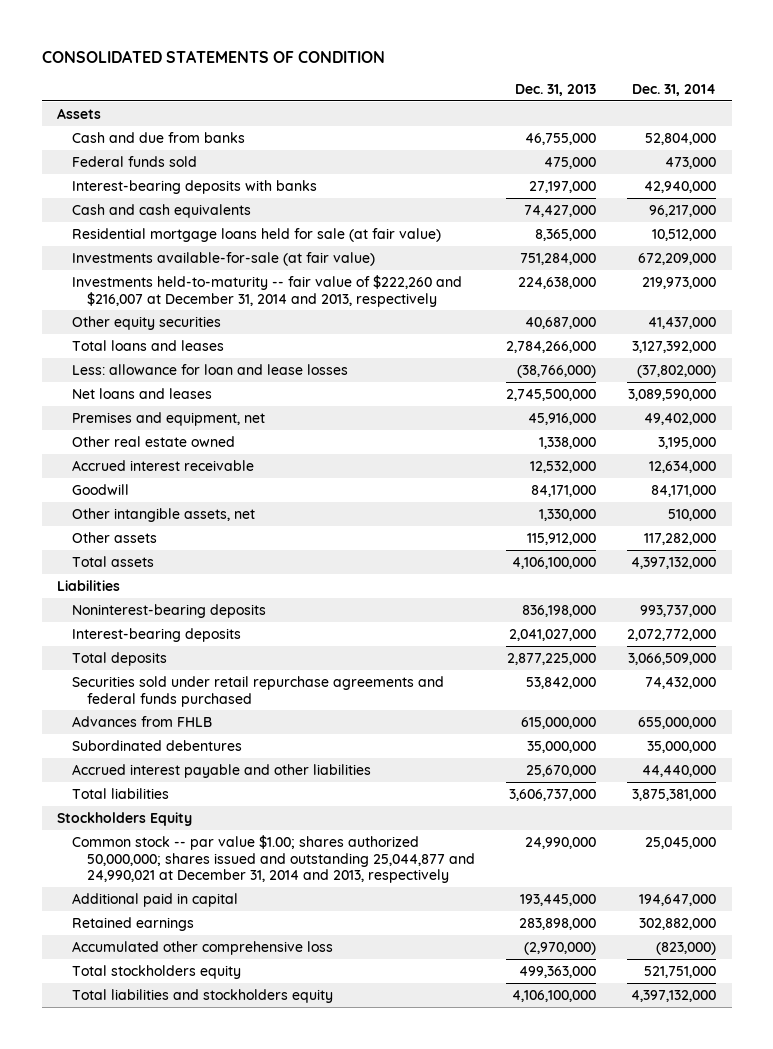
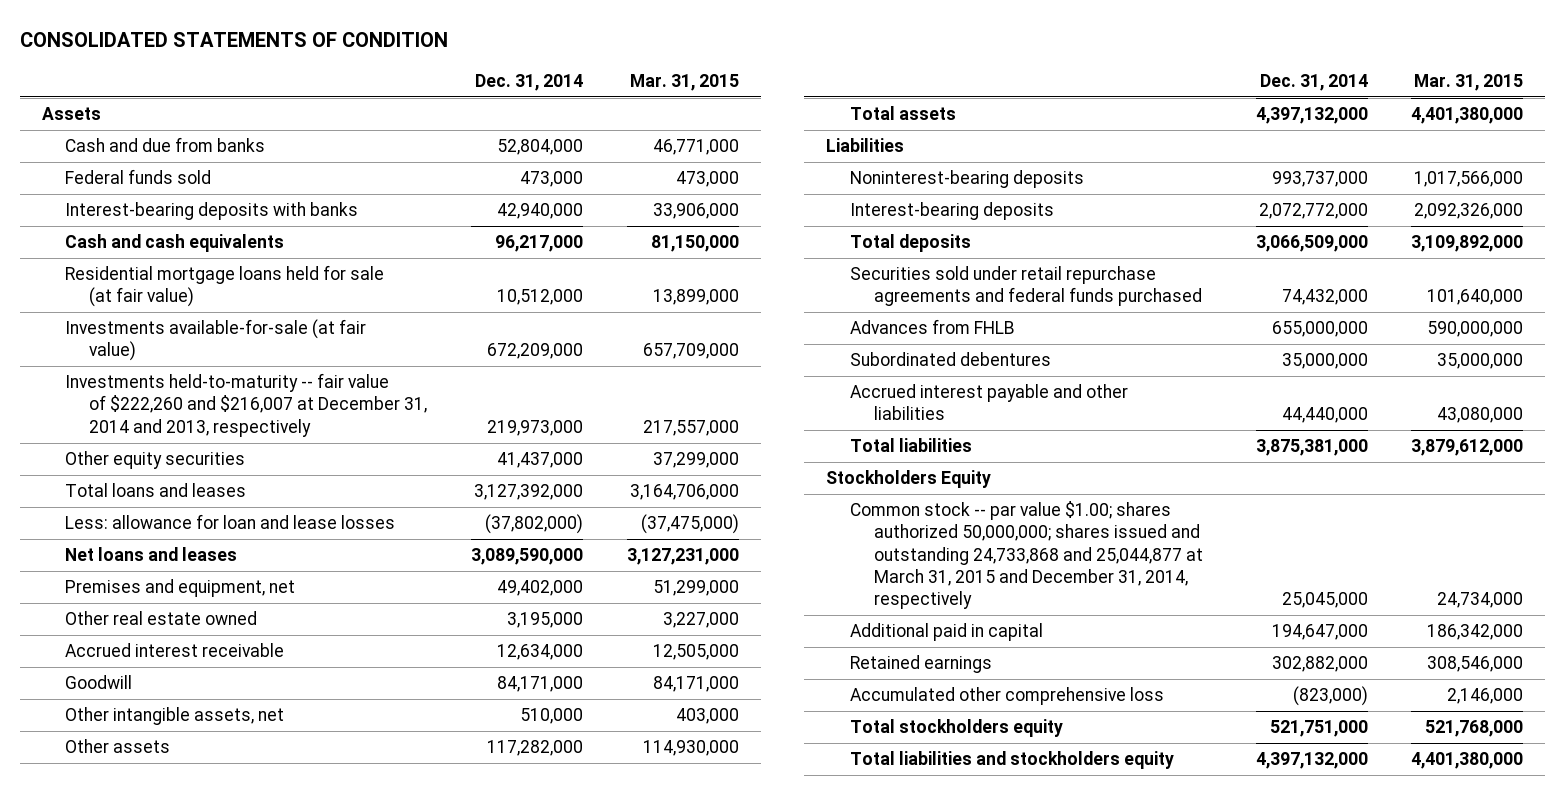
- | Dec. 31, 2013 | Dec. 31, 2014
+ | Dec. 31, 2014 | Mar. 31, 2015
- Common stock -- par value $1.00; shares authorized 50,000,000; shares issued and outstanding 25,044,877 and 24,990,021 at December 31, 2014 and 2013, respectively | 24,990,000 | 25,045,000
+ Common stock -- par value $1.00; shares authorized 50,000,000; shares issued and outstanding 24,733,868 and 25,044,877 at March 31, 2015 and December 31, 2014, respectively | 25,045,000 | 24,734,000

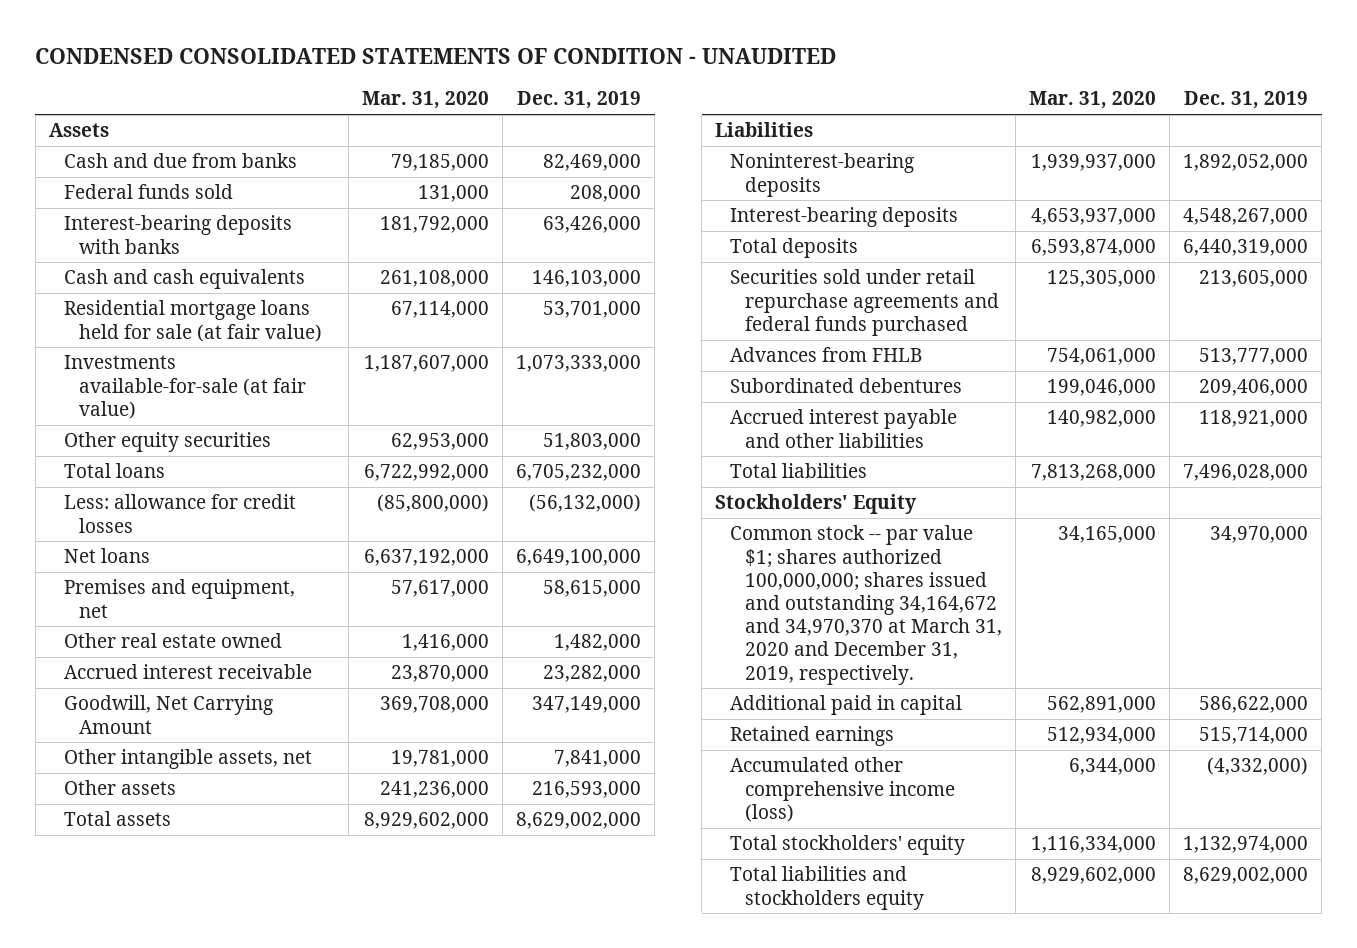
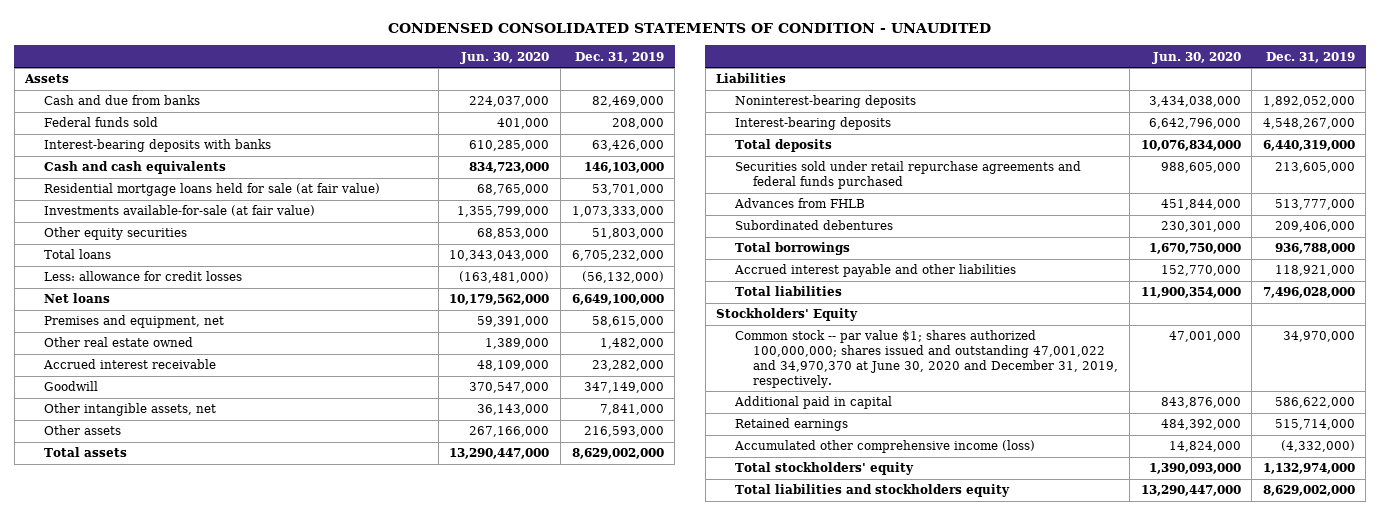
- | Mar. 31, 2020 | Dec. 31, 2019
+ | Jun. 30, 2020 | Dec. 31, 2019
- Goodwill, Net Carrying Amount | 369,708,000 | 347,149,000
+ Goodwill | 370,547,000 | 347,149,000
+ Total borrowings | 1,670,750,000 | 936,788,000
- Common stock -- par value $1; shares authorized 100,000,000; shares issued and outstanding 34,164,672 and 34,970,370 at March 31, 2020 and December 31, 2019, respectively. | 34,165,000 | 34,970,000
+ Common stock -- par value $1; shares authorized 100,000,000; shares issued and outstanding 47,001,022 and 34,970,370 at June 30, 2020 and December 31, 2019, respectively. | 47,001,000 | 34,970,000

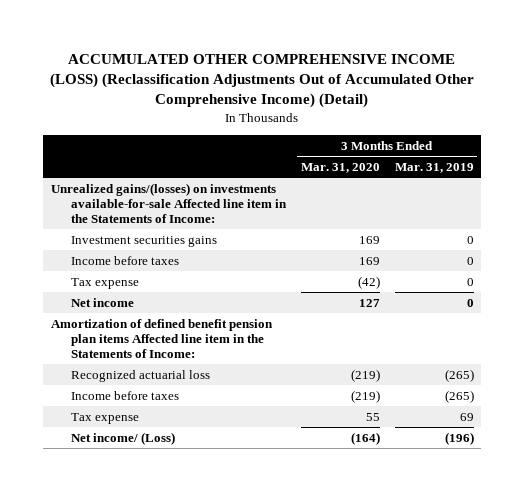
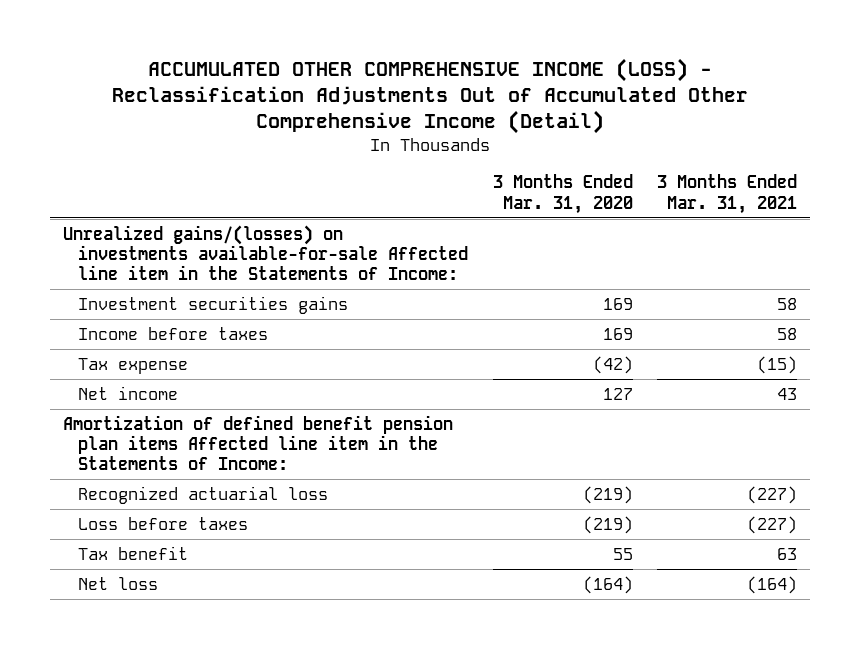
- ACCUMULATED OTHER COMPREHENSIVE INCOME (LOSS) (Reclassification Adjustments Out of Accumulated Other Comprehensive Income) (Detail)
+ ACCUMULATED OTHER COMPREHENSIVE INCOME (LOSS) - Reclassification Adjustments Out of Accumulated Other Comprehensive Income (Detail)
- | 3 Months Ended Mar. 31, 2020 | 3 Months Ended Mar. 31, 2019
+ | 3 Months Ended Mar. 31, 2020 | 3 Months Ended Mar. 31, 2021
- Income before taxes | (219) | (265)
- Tax expense | 55 | 69
- Net income/ (Loss) | (164) | (196)
+ Loss before taxes | (219) | (227)
+ Tax benefit | 55 | 63
+ Net loss | (164) | (164)

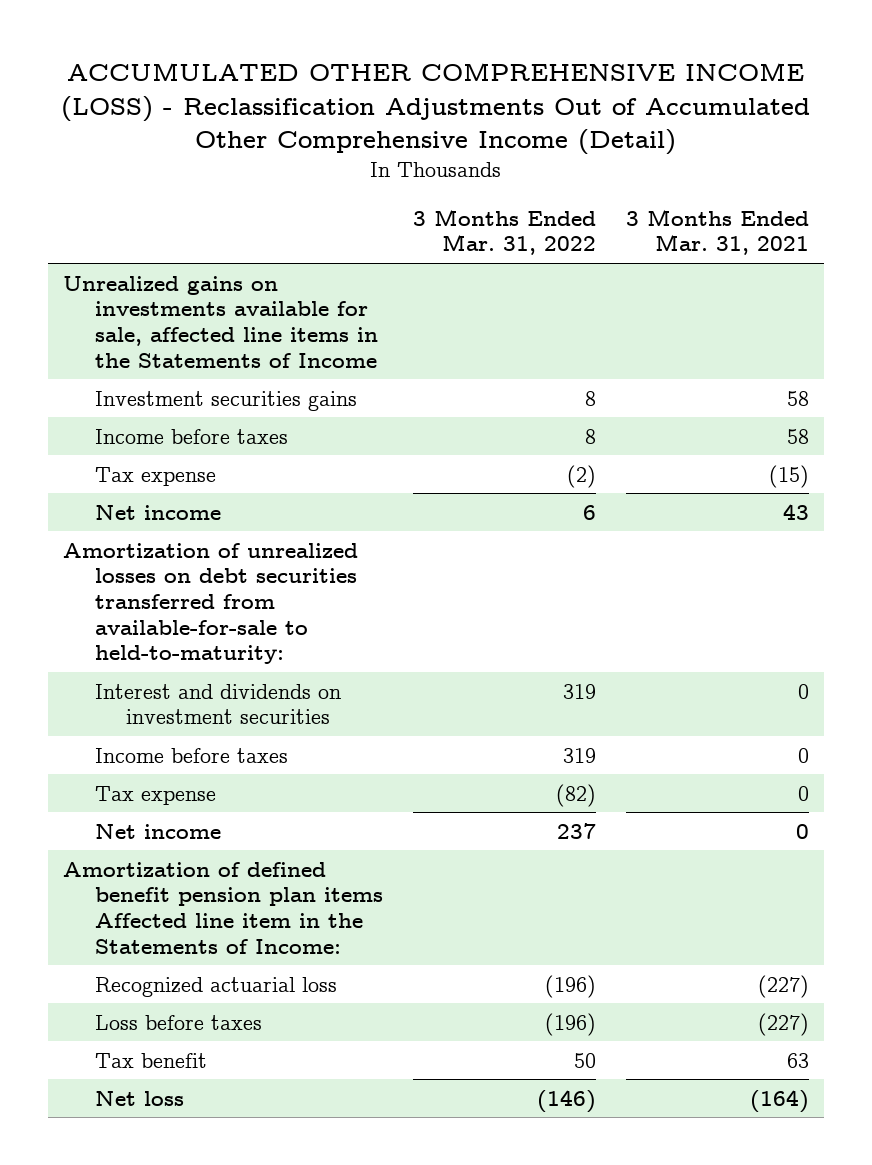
- | 3 Months Ended Mar. 31, 2020 | 3 Months Ended Mar. 31, 2021
+ | 3 Months Ended Mar. 31, 2022 | 3 Months Ended Mar. 31, 2021
- Unrealized gains/(losses) on investments available-for-sale Affected line item in the Statements of Income:
+ Unrealized gains on investments available for sale, affected line items in the Statements of Income
+ Amortization of unrealized losses on debt securities transferred from available-for-sale to held-to-maturity:
+ Interest and dividends on investment securities | 319 | 0
+ Income before taxes | 319 | 0
+ Tax expense | (82) | 0
+ Net income | 237 | 0

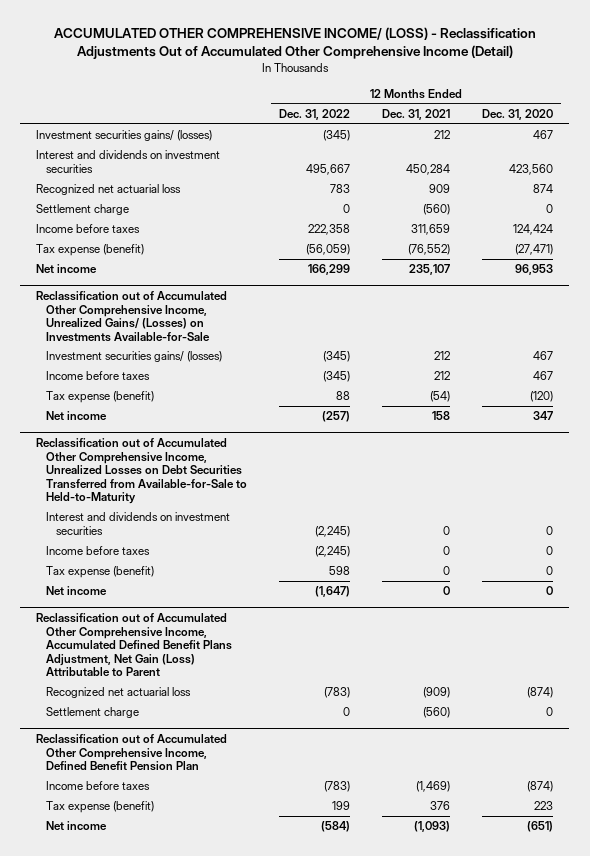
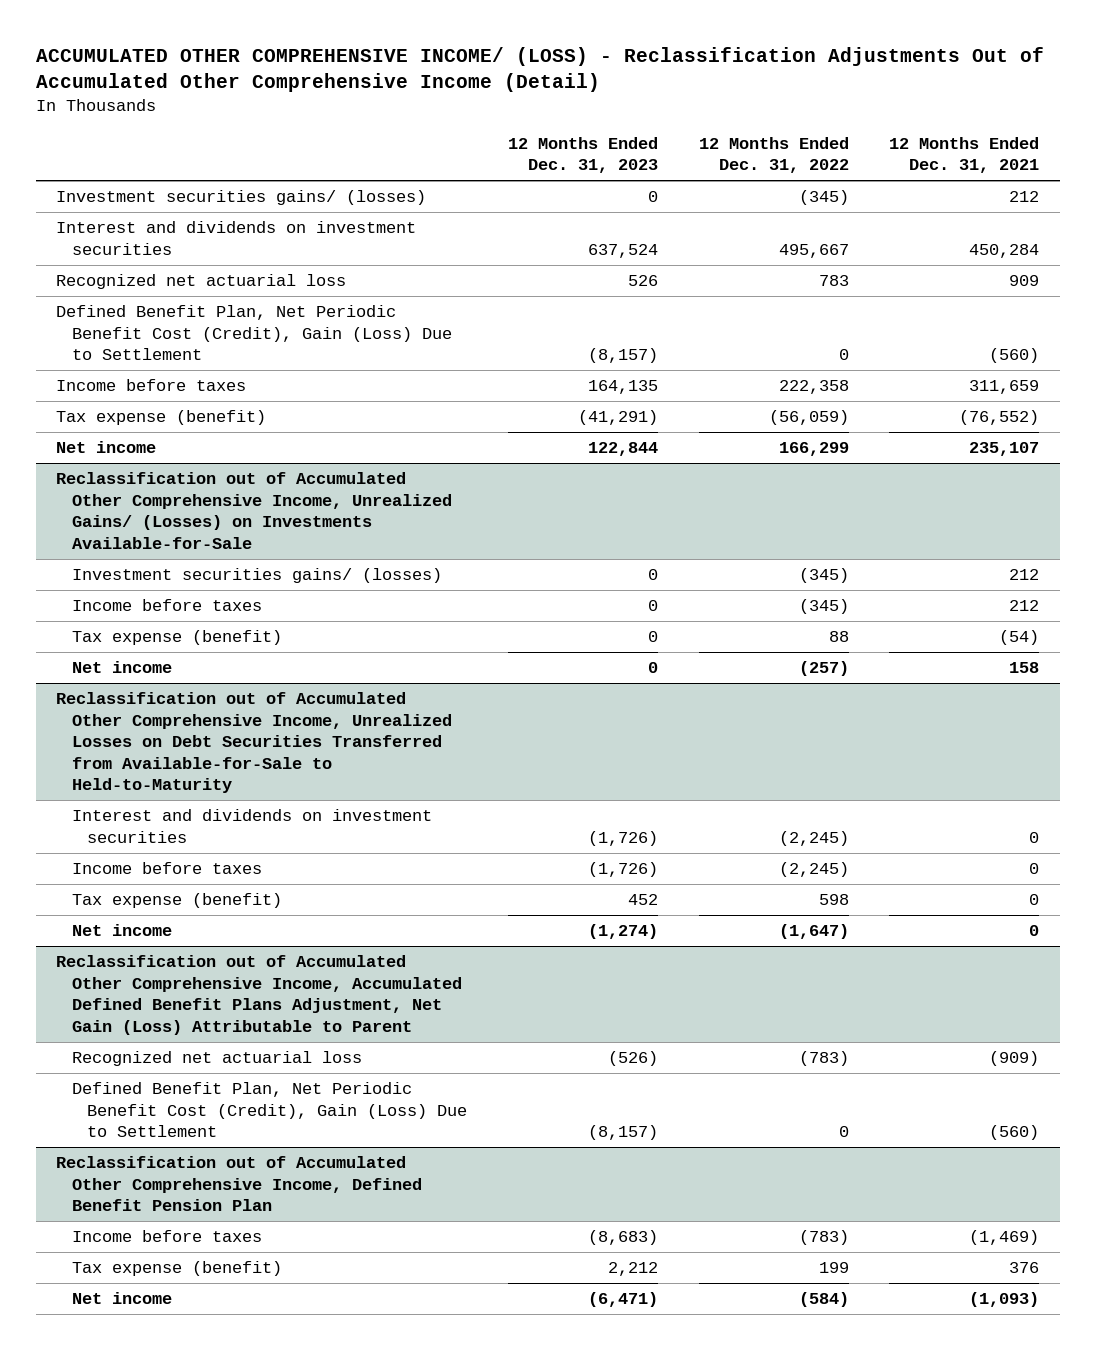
- | 12 Months Ended Dec. 31, 2022 | 12 Months Ended Dec. 31, 2021 | 12 Months Ended Dec. 31, 2020
+ | 12 Months Ended Dec. 31, 2023 | 12 Months Ended Dec. 31, 2022 | 12 Months Ended Dec. 31, 2021
- Settlement charge | 0 | (560) | 0
+ Defined Benefit Plan, Net Periodic Benefit Cost (Credit), Gain (Loss) Due to Settlement | (8,157) | 0 | (560)
@ Reclassification out of Accumulated Other Comprehensive Income, Accumulated Defined Benefit Plans Adjustment, Net Gain (Loss) Attributable to Parent
- Settlement charge | 0 | (560) | 0
+ Defined Benefit Plan, Net Periodic Benefit Cost (Credit), Gain (Loss) Due to Settlement | (8,157) | 0 | (560)

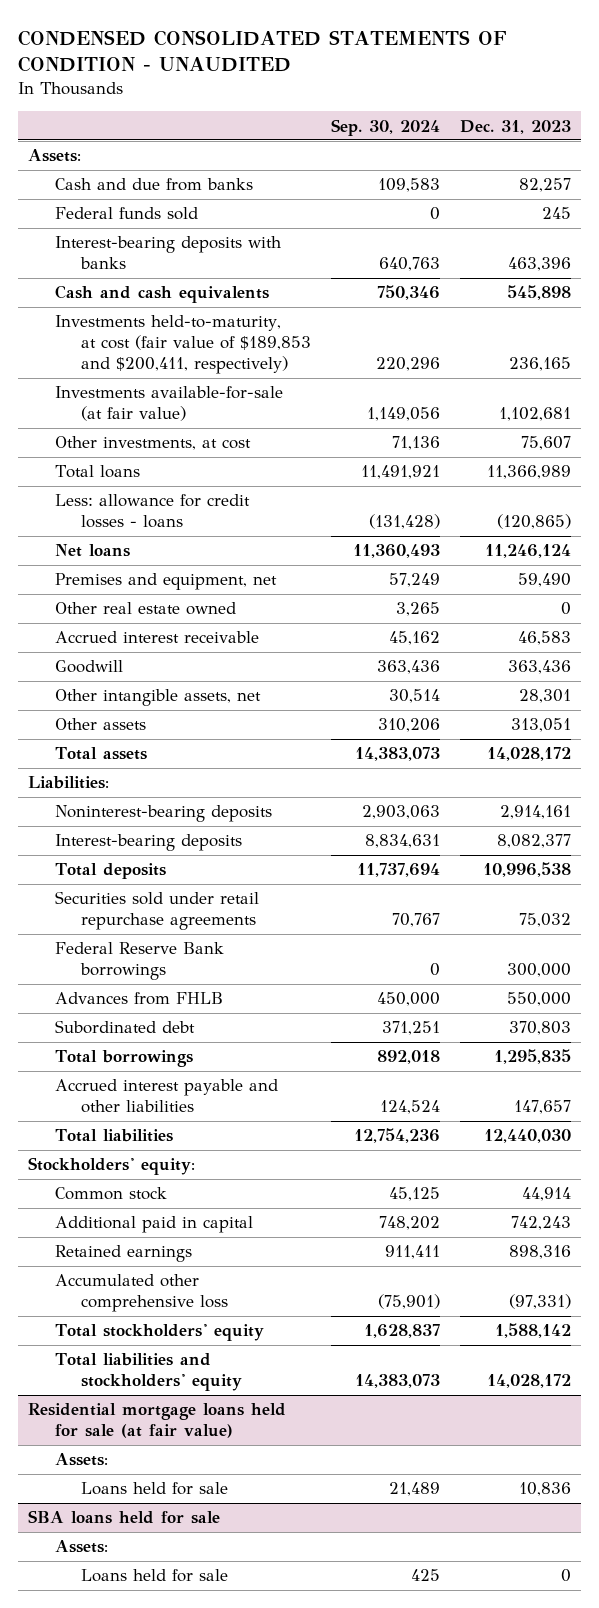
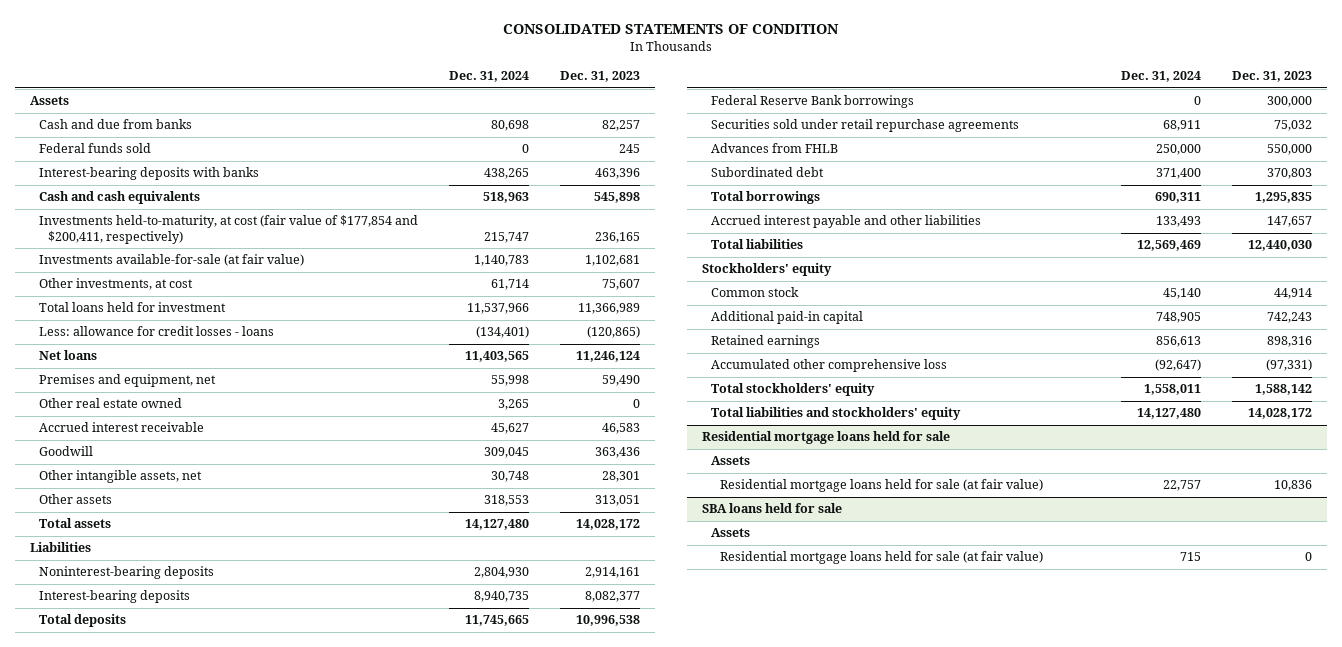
- CONDENSED CONSOLIDATED STATEMENTS OF CONDITION - UNAUDITED
+ CONSOLIDATED STATEMENTS OF CONDITION
- | Sep. 30, 2024 | Dec. 31, 2023
+ | Dec. 31, 2024 | Dec. 31, 2023
- Assets:
+ Assets
- Investments held-to-maturity, at cost (fair value of $189,853 and $200,411, respectively) | 220,296 | 236,165
+ Investments held-to-maturity, at cost (fair value of $177,854 and $200,411, respectively) | 215,747 | 236,165
- Total loans | 11,491,921 | 11,366,989
+ Total loans held for investment | 11,537,966 | 11,366,989
- Liabilities:
+ Liabilities
moved down: Securities sold under retail repurchase agreements | 68,911 | 75,032
- Stockholders' equity:
+ Stockholders' equity
- Additional paid in capital | 748,202 | 742,243
+ Additional paid-in capital | 748,905 | 742,243
- Residential mortgage loans held for sale (at fair value)
- Assets:
- Loans held for sale | 21,489 | 10,836
+ Residential mortgage loans held for sale
+ Assets
+ Residential mortgage loans held for sale (at fair value) | 22,757 | 10,836
@ SBA loans held for sale
- Assets:
- Loans held for sale | 425 | 0
+ Assets
+ Residential mortgage loans held for sale (at fair value) | 715 | 0

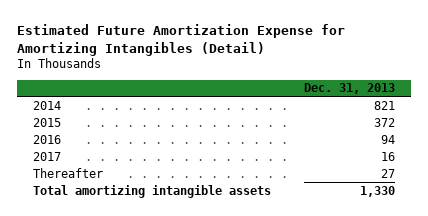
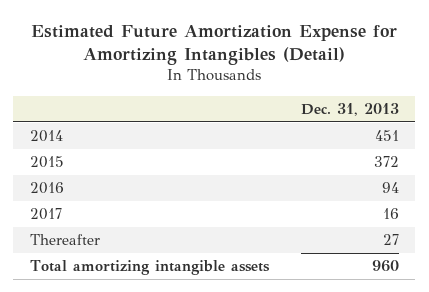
- 2014 | 821
+ 2014 | 451
- Total amortizing intangible assets | 1,330
+ Total amortizing intangible assets | 960

